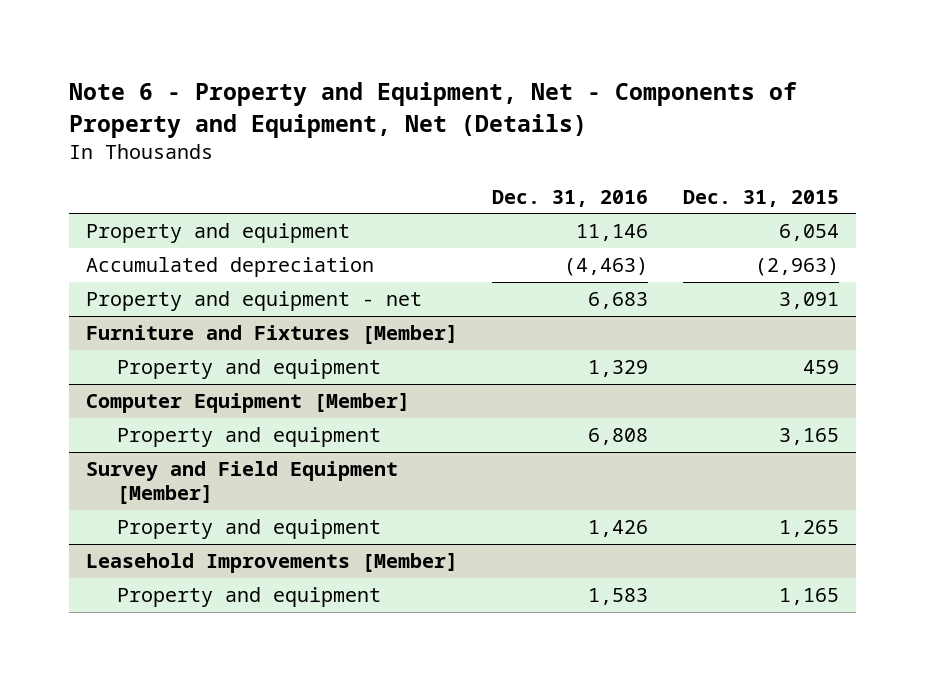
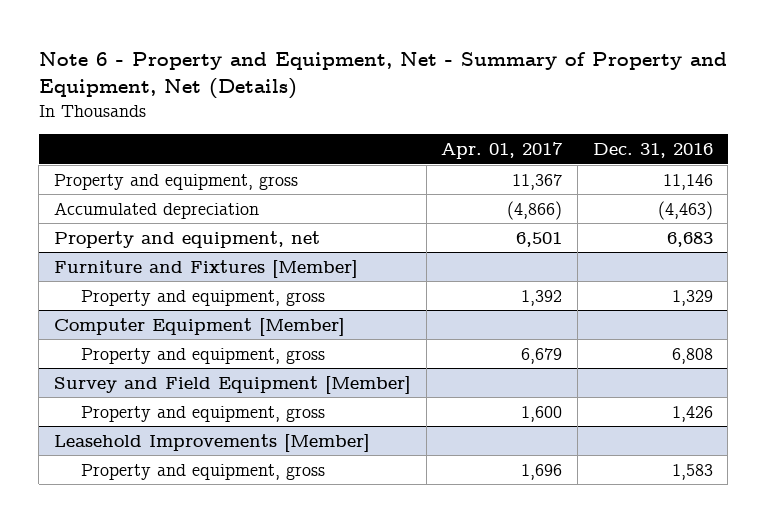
- Note 6 - Property and Equipment, Net - Components of Property and Equipment, Net (Details)
+ Note 6 - Property and Equipment, Net - Summary of Property and Equipment, Net (Details)
- | Dec. 31, 2016 | Dec. 31, 2015
+ | Apr. 01, 2017 | Dec. 31, 2016
- Property and equipment | 11,146 | 6,054
+ Property and equipment, gross | 11,367 | 11,146
- Property and equipment - net | 6,683 | 3,091
+ Property and equipment, net | 6,501 | 6,683
@ Furniture and Fixtures [Member]
- Property and equipment | 1,329 | 459
+ Property and equipment, gross | 1,392 | 1,329
@ Computer Equipment [Member]
- Property and equipment | 6,808 | 3,165
+ Property and equipment, gross | 6,679 | 6,808
@ Survey and Field Equipment [Member]
- Property and equipment | 1,426 | 1,265
+ Property and equipment, gross | 1,600 | 1,426
@ Leasehold Improvements [Member]
- Property and equipment | 1,583 | 1,165
+ Property and equipment, gross | 1,696 | 1,583

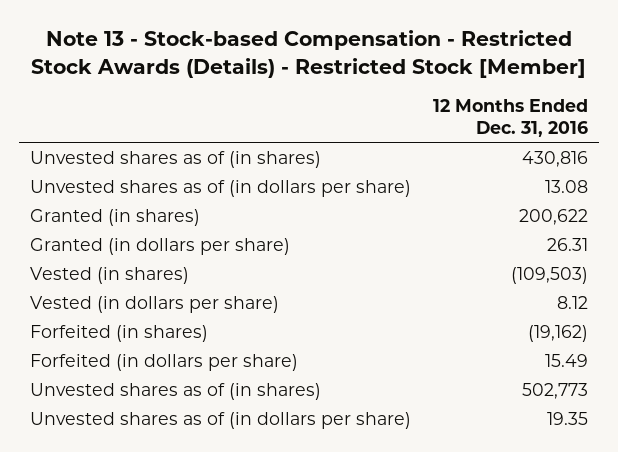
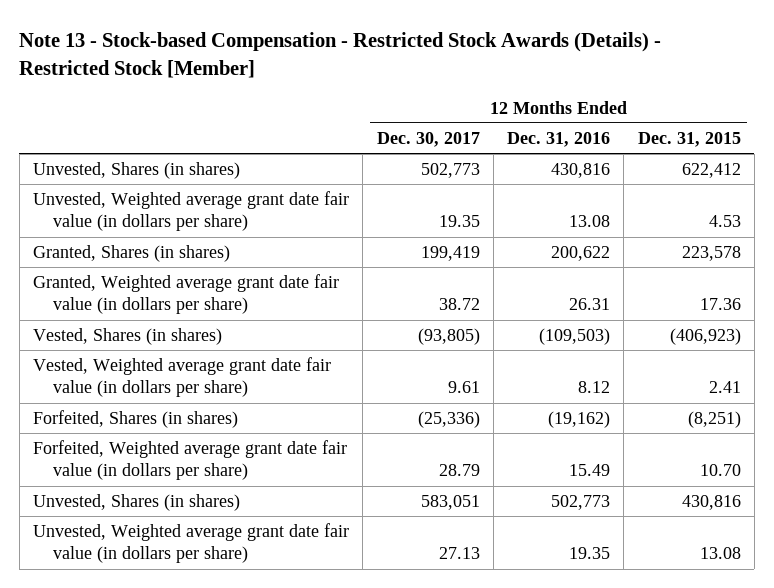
- | 12 Months Ended Dec. 31, 2016
+ | 12 Months Ended Dec. 30, 2017 | 12 Months Ended Dec. 31, 2016 | 12 Months Ended Dec. 31, 2015
- Unvested shares as of (in shares) | 430,816
- Unvested shares as of (in dollars per share) | 13.08
- Granted (in shares) | 200,622
- Granted (in dollars per share) | 26.31
- Vested (in shares) | (109,503)
- Vested (in dollars per share) | 8.12
- Forfeited (in shares) | (19,162)
- Forfeited (in dollars per share) | 15.49
- Unvested shares as of (in shares) | 502,773
- Unvested shares as of (in dollars per share) | 19.35
+ Unvested, Shares (in shares) | 502,773 | 430,816 | 622,412
+ Unvested, Weighted average grant date fair value (in dollars per share) | 19.35 | 13.08 | 4.53
+ Granted, Shares (in shares) | 199,419 | 200,622 | 223,578
+ Granted, Weighted average grant date fair value (in dollars per share) | 38.72 | 26.31 | 17.36
+ Vested, Shares (in shares) | (93,805) | (109,503) | (406,923)
+ Vested, Weighted average grant date fair value (in dollars per share) | 9.61 | 8.12 | 2.41
+ Forfeited, Shares (in shares) | (25,336) | (19,162) | (8,251)
+ Forfeited, Weighted average grant date fair value (in dollars per share) | 28.79 | 15.49 | 10.70
+ Unvested, Shares (in shares) | 583,051 | 502,773 | 430,816
+ Unvested, Weighted average grant date fair value (in dollars per share) | 27.13 | 19.35 | 13.08

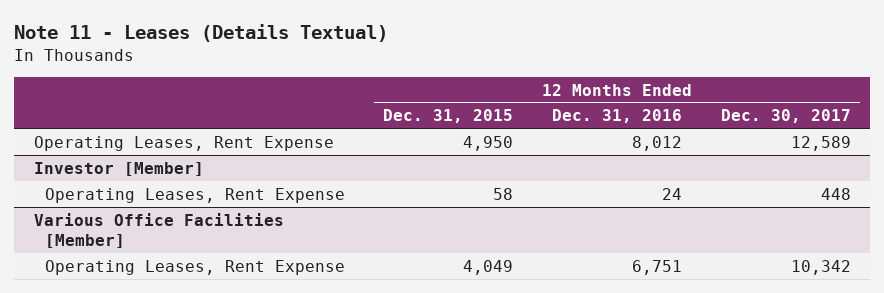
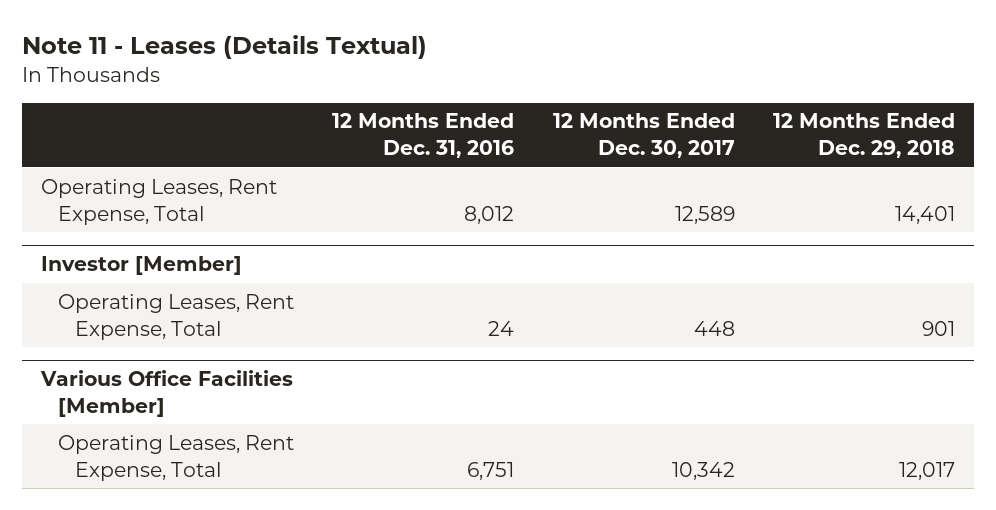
- | 12 Months Ended Dec. 31, 2015 | 12 Months Ended Dec. 31, 2016 | 12 Months Ended Dec. 30, 2017
+ | 12 Months Ended Dec. 31, 2016 | 12 Months Ended Dec. 30, 2017 | 12 Months Ended Dec. 29, 2018
- Operating Leases, Rent Expense | 4,950 | 8,012 | 12,589
+ Operating Leases, Rent Expense, Total | 8,012 | 12,589 | 14,401
@ Investor [Member]
- Operating Leases, Rent Expense | 58 | 24 | 448
+ Operating Leases, Rent Expense, Total | 24 | 448 | 901
@ Various Office Facilities [Member]
- Operating Leases, Rent Expense | 4,049 | 6,751 | 10,342
+ Operating Leases, Rent Expense, Total | 6,751 | 10,342 | 12,017

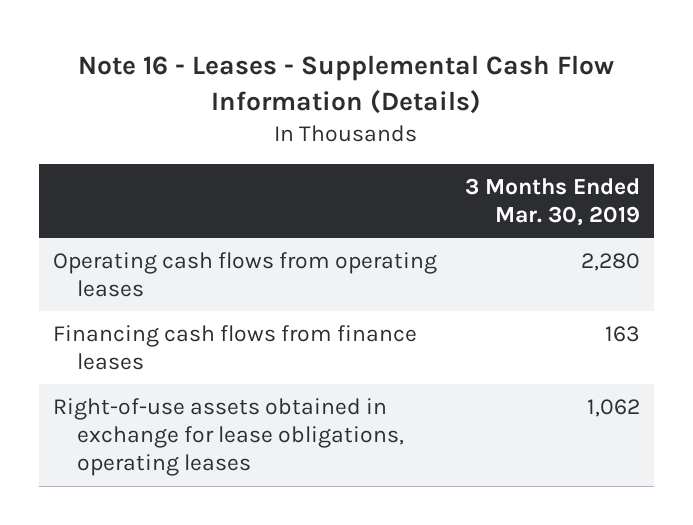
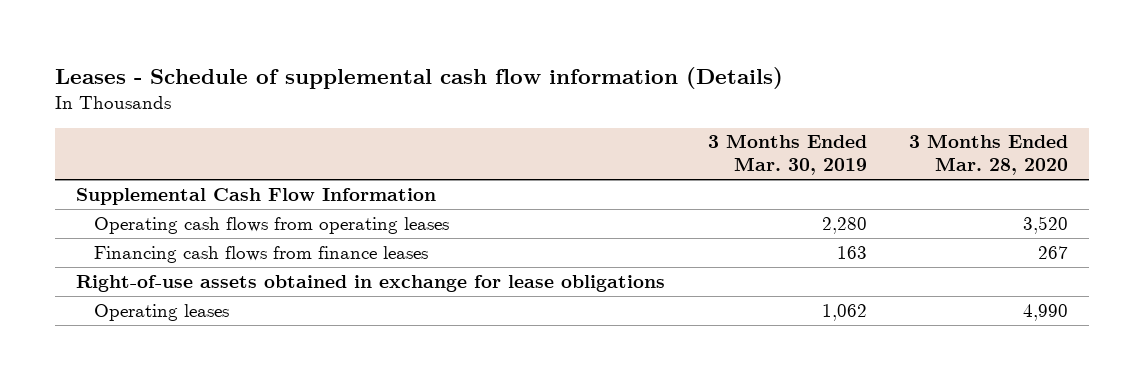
- Note 16 - Leases - Supplemental Cash Flow Information (Details)
+ Leases - Schedule of supplemental cash flow information (Details)
- | 3 Months Ended Mar. 30, 2019
+ | 3 Months Ended Mar. 30, 2019 | 3 Months Ended Mar. 28, 2020
+ Supplemental Cash Flow Information
- Right-of-use assets obtained in exchange for lease obligations, operating leases | 1,062
+ Right-of-use assets obtained in exchange for lease obligations
+ Operating leases | 1,062 | 4,990

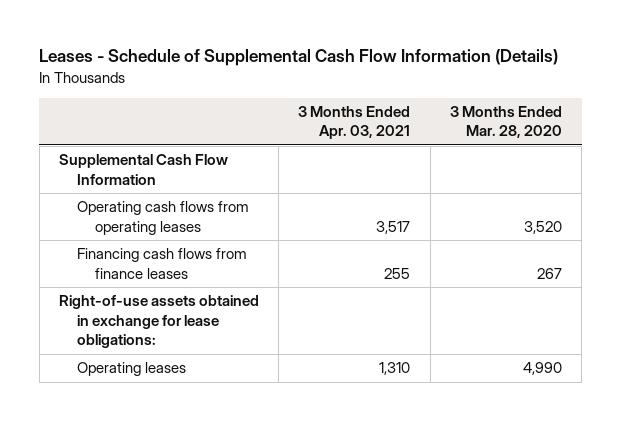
- Leases - Schedule of supplemental cash flow information (Details)
+ Leases - Schedule of Supplemental Cash Flow Information (Details)
- | 3 Months Ended Mar. 30, 2019 | 3 Months Ended Mar. 28, 2020
+ | 3 Months Ended Apr. 03, 2021 | 3 Months Ended Mar. 28, 2020
- Right-of-use assets obtained in exchange for lease obligations
+ Right-of-use assets obtained in exchange for lease obligations:

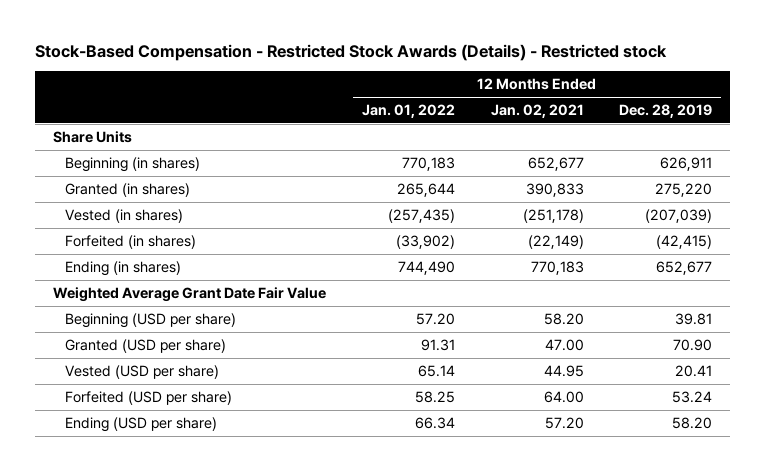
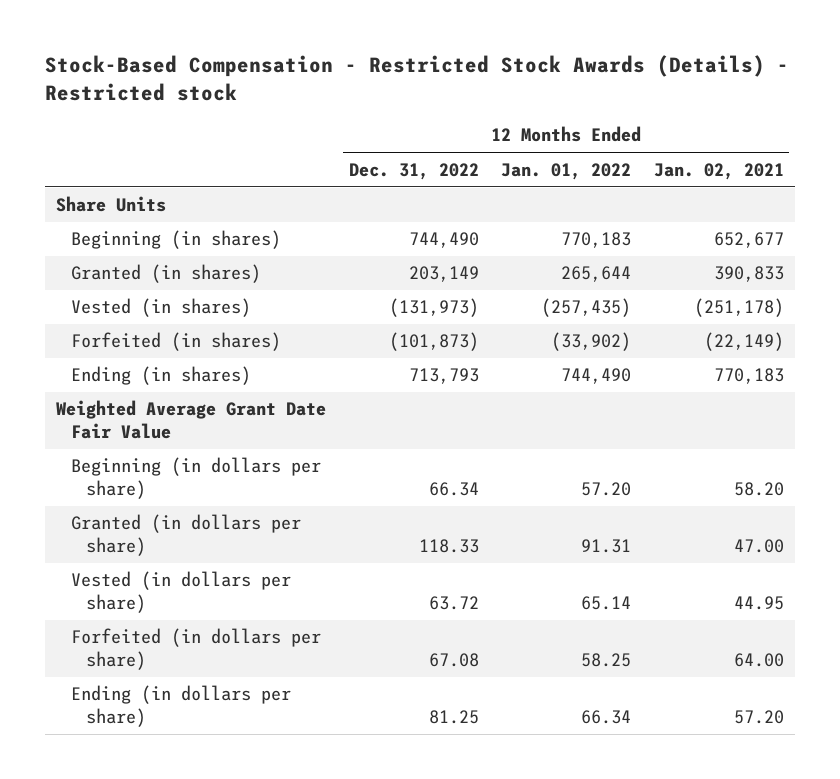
- | 12 Months Ended Jan. 01, 2022 | 12 Months Ended Jan. 02, 2021 | 12 Months Ended Dec. 28, 2019
+ | 12 Months Ended Dec. 31, 2022 | 12 Months Ended Jan. 01, 2022 | 12 Months Ended Jan. 02, 2021
- Beginning (USD per share) | 57.20 | 58.20 | 39.81
- Granted (USD per share) | 91.31 | 47.00 | 70.90
- Vested (USD per share) | 65.14 | 44.95 | 20.41
- Forfeited (USD per share) | 58.25 | 64.00 | 53.24
- Ending (USD per share) | 66.34 | 57.20 | 58.20
+ Beginning (in dollars per share) | 66.34 | 57.20 | 58.20
+ Granted (in dollars per share) | 118.33 | 91.31 | 47.00
+ Vested (in dollars per share) | 63.72 | 65.14 | 44.95
+ Forfeited (in dollars per share) | 67.08 | 58.25 | 64.00
+ Ending (in dollars per share) | 81.25 | 66.34 | 57.20

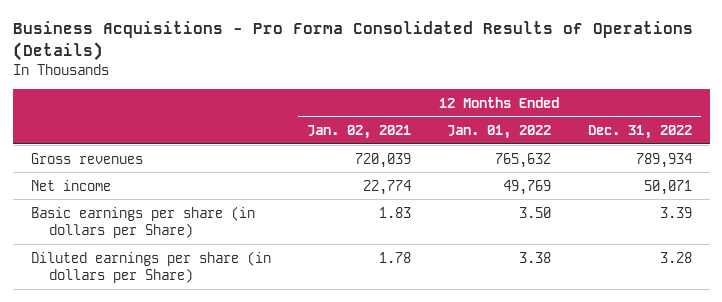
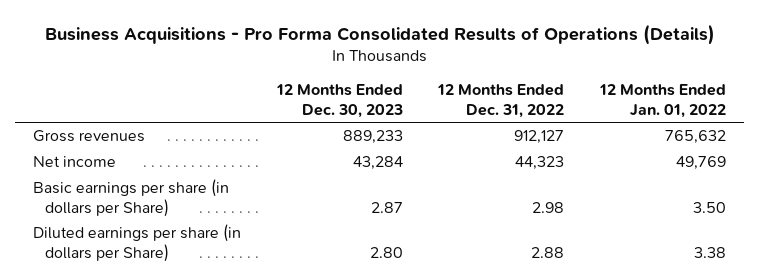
- | 12 Months Ended Jan. 02, 2021 | 12 Months Ended Jan. 01, 2022 | 12 Months Ended Dec. 31, 2022
+ | 12 Months Ended Dec. 30, 2023 | 12 Months Ended Dec. 31, 2022 | 12 Months Ended Jan. 01, 2022
- Gross revenues | 720,039 | 765,632 | 789,934
- Net income | 22,774 | 49,769 | 50,071
- Basic earnings per share (in dollars per Share) | 1.83 | 3.50 | 3.39
- Diluted earnings per share (in dollars per Share) | 1.78 | 3.38 | 3.28
+ Gross revenues | 889,233 | 912,127 | 765,632
+ Net income | 43,284 | 44,323 | 49,769
+ Basic earnings per share (in dollars per Share) | 2.87 | 2.98 | 3.50
+ Diluted earnings per share (in dollars per Share) | 2.80 | 2.88 | 3.38

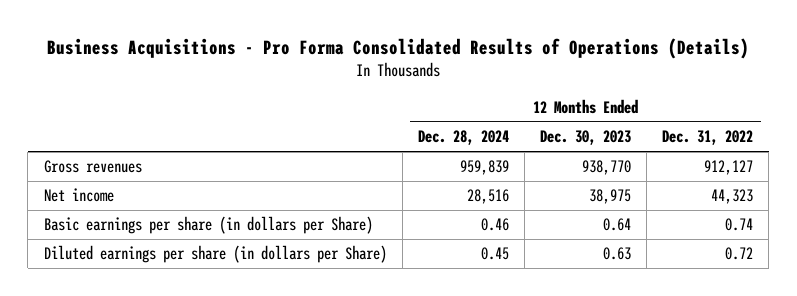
- | 12 Months Ended Dec. 30, 2023 | 12 Months Ended Dec. 31, 2022 | 12 Months Ended Jan. 01, 2022
+ | 12 Months Ended Dec. 28, 2024 | 12 Months Ended Dec. 30, 2023 | 12 Months Ended Dec. 31, 2022
- Gross revenues | 889,233 | 912,127 | 765,632
- Net income | 43,284 | 44,323 | 49,769
- Basic earnings per share (in dollars per Share) | 2.87 | 2.98 | 3.50
- Diluted earnings per share (in dollars per Share) | 2.80 | 2.88 | 3.38
+ Gross revenues | 959,839 | 938,770 | 912,127
+ Net income | 28,516 | 38,975 | 44,323
+ Basic earnings per share (in dollars per Share) | 0.46 | 0.64 | 0.74
+ Diluted earnings per share (in dollars per Share) | 0.45 | 0.63 | 0.72

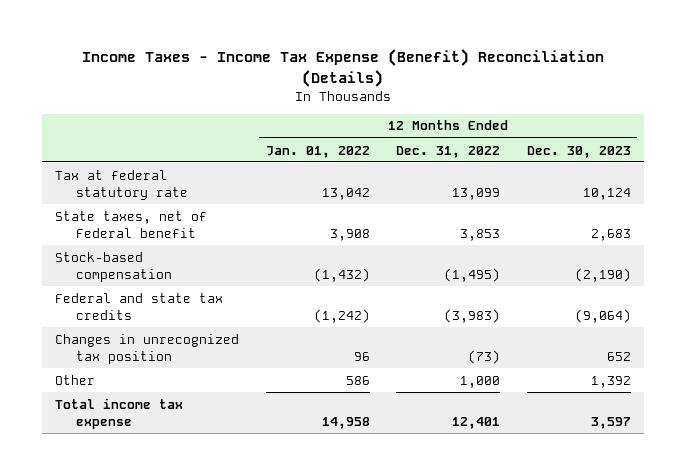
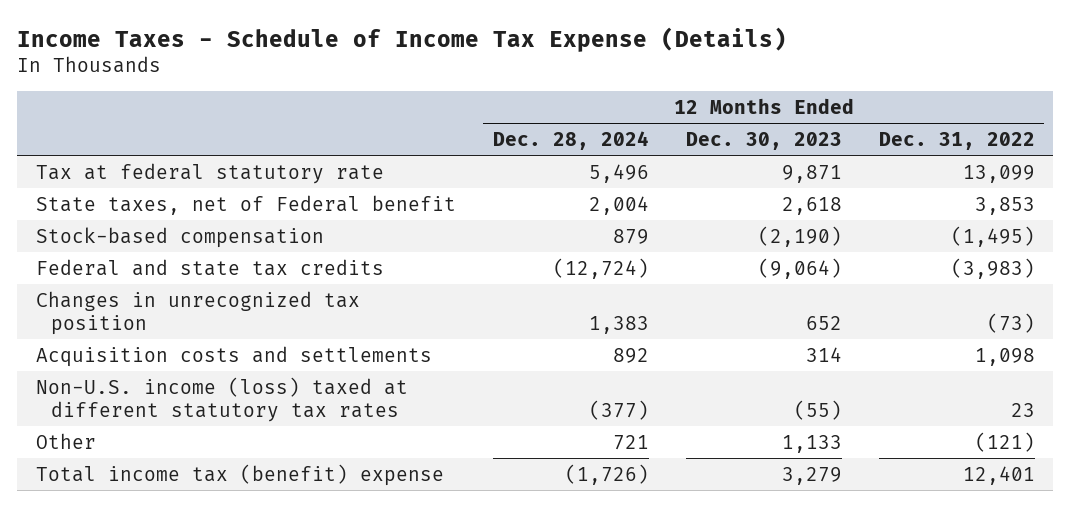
- Income Taxes - Income Tax Expense (Benefit) Reconciliation (Details)
+ Income Taxes - Schedule of Income Tax Expense (Details)
- | 12 Months Ended Jan. 01, 2022 | 12 Months Ended Dec. 31, 2022 | 12 Months Ended Dec. 30, 2023
+ | 12 Months Ended Dec. 28, 2024 | 12 Months Ended Dec. 30, 2023 | 12 Months Ended Dec. 31, 2022
- Tax at federal statutory rate | 13,042 | 13,099 | 10,124
- State taxes, net of Federal benefit | 3,908 | 3,853 | 2,683
+ Tax at federal statutory rate | 5,496 | 9,871 | 13,099
+ State taxes, net of Federal benefit | 2,004 | 2,618 | 3,853
- Other | 586 | 1,000 | 1,392
- Total income tax expense | 14,958 | 12,401 | 3,597
+ Acquisition costs and settlements | 892 | 314 | 1,098
+ Non-U.S. income (loss) taxed at different statutory tax rates | (377) | (55) | 23
+ Other | 721 | 1,133 | (121)
+ Total income tax (benefit) expense | (1,726) | 3,279 | 12,401

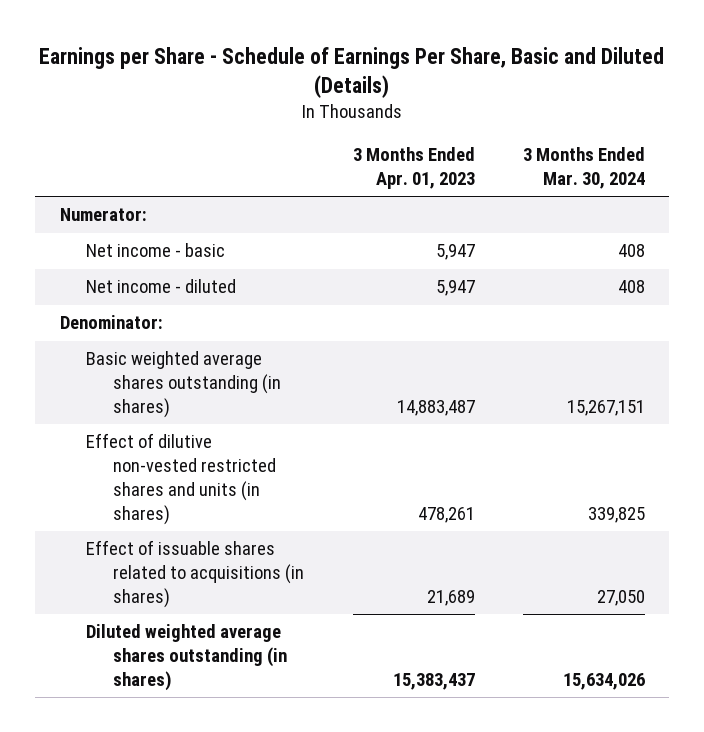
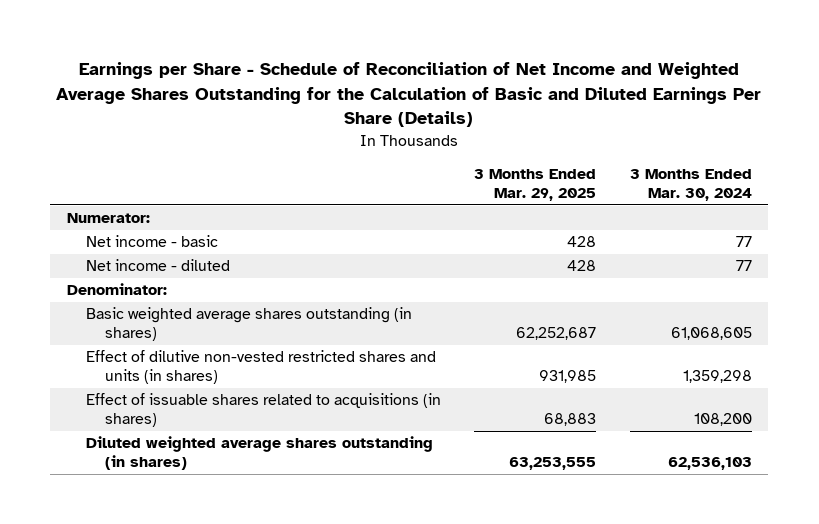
- Earnings per Share - Schedule of Earnings Per Share, Basic and Diluted (Details)
+ Earnings per Share - Schedule of Reconciliation of Net Income and Weighted Average Shares Outstanding for the Calculation of Basic and Diluted Earnings Per Share (Details)
- | 3 Months Ended Apr. 01, 2023 | 3 Months Ended Mar. 30, 2024
+ | 3 Months Ended Mar. 29, 2025 | 3 Months Ended Mar. 30, 2024
- Net income - basic | 5,947 | 408
- Net income - diluted | 5,947 | 408
+ Net income - basic | 428 | 77
+ Net income - diluted | 428 | 77
- Basic weighted average shares outstanding (in shares) | 14,883,487 | 15,267,151
- Effect of dilutive non-vested restricted shares and units (in shares) | 478,261 | 339,825
- Effect of issuable shares related to acquisitions (in shares) | 21,689 | 27,050
- Diluted weighted average shares outstanding (in shares) | 15,383,437 | 15,634,026
+ Basic weighted average shares outstanding (in shares) | 62,252,687 | 61,068,605
+ Effect of dilutive non-vested restricted shares and units (in shares) | 931,985 | 1,359,298
+ Effect of issuable shares related to acquisitions (in shares) | 68,883 | 108,200
+ Diluted weighted average shares outstanding (in shares) | 63,253,555 | 62,536,103

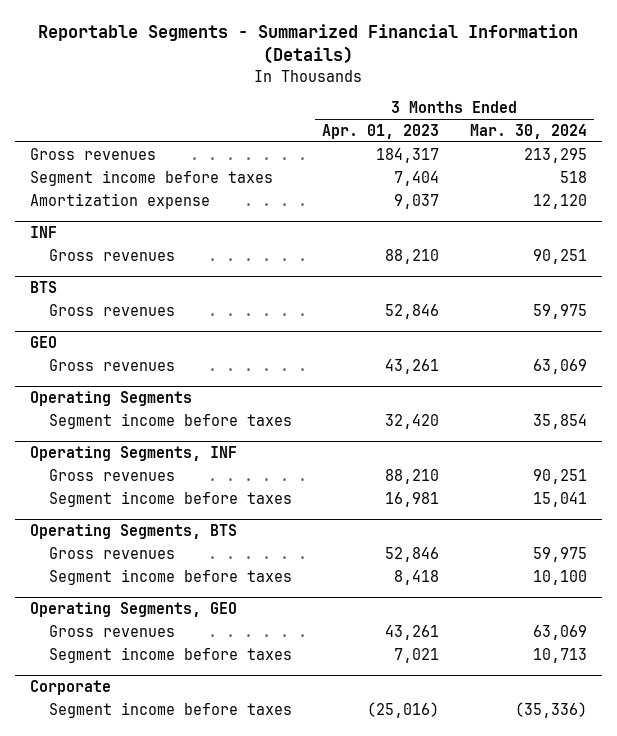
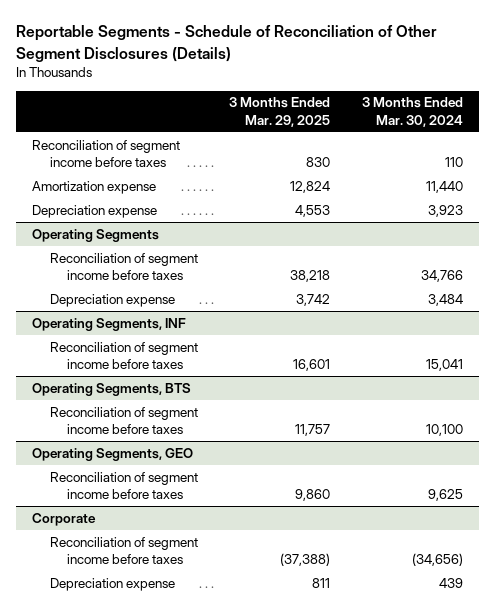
- Reportable Segments - Summarized Financial Information (Details)
+ Reportable Segments - Schedule of Reconciliation of Other Segment Disclosures (Details)
- | 3 Months Ended Apr. 01, 2023 | 3 Months Ended Mar. 30, 2024
+ | 3 Months Ended Mar. 29, 2025 | 3 Months Ended Mar. 30, 2024
- Gross revenues | 184,317 | 213,295
- Segment income before taxes | 7,404 | 518
- Amortization expense | 9,037 | 12,120
- INF
- Gross revenues | 88,210 | 90,251
- BTS
- Gross revenues | 52,846 | 59,975
- GEO
- Gross revenues | 43,261 | 63,069
+ Reconciliation of segment income before taxes | 830 | 110
+ Amortization expense | 12,824 | 11,440
+ Depreciation expense | 4,553 | 3,923
@ Operating Segments
- Segment income before taxes | 32,420 | 35,854
+ Reconciliation of segment income before taxes | 38,218 | 34,766
+ Depreciation expense | 3,742 | 3,484
@ Operating Segments, INF
- Gross revenues | 88,210 | 90,251
- Segment income before taxes | 16,981 | 15,041
+ Reconciliation of segment income before taxes | 16,601 | 15,041
@ Operating Segments, BTS
- Gross revenues | 52,846 | 59,975
- Segment income before taxes | 8,418 | 10,100
+ Reconciliation of segment income before taxes | 11,757 | 10,100
@ Operating Segments, GEO
- Gross revenues | 43,261 | 63,069
- Segment income before taxes | 7,021 | 10,713
+ Reconciliation of segment income before taxes | 9,860 | 9,625
@ Corporate
- Segment income before taxes | (25,016) | (35,336)
+ Reconciliation of segment income before taxes | (37,388) | (34,656)
+ Depreciation expense | 811 | 439

